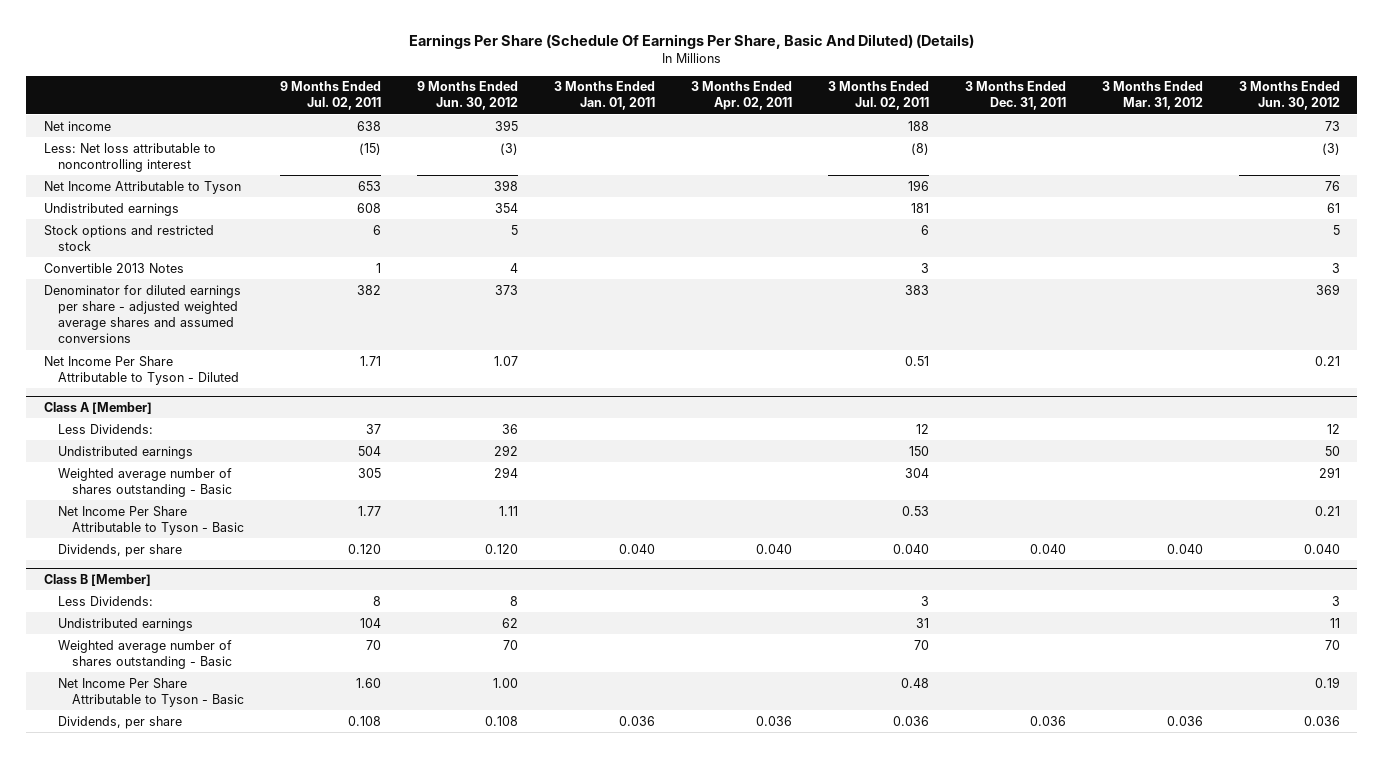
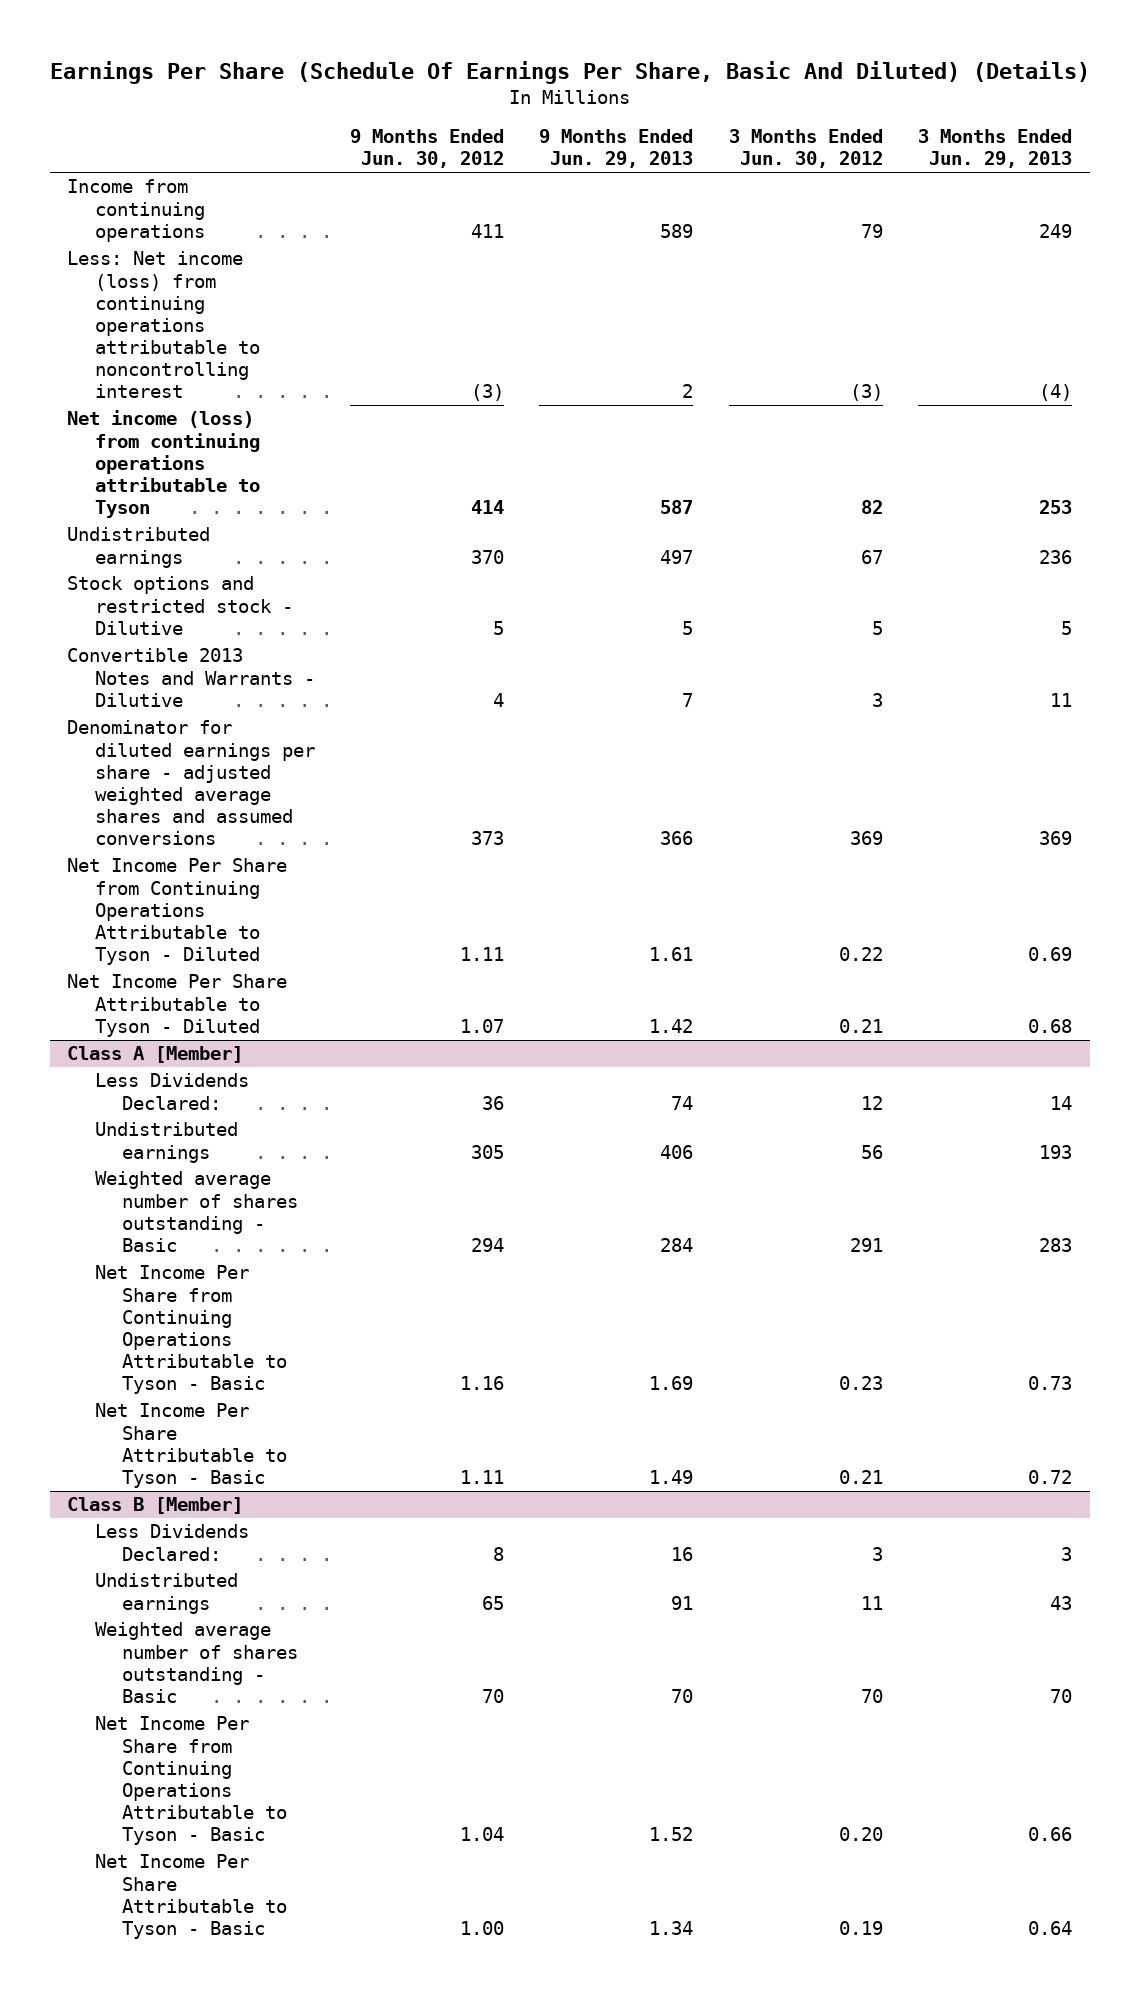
- | 9 Months Ended Jul. 02, 2011 | 9 Months Ended Jun. 30, 2012 | 3 Months Ended Jan. 01, 2011 | 3 Months Ended Apr. 02, 2011 | 3 Months Ended Jul. 02, 2011 | 3 Months Ended Dec. 31, 2011 | 3 Months Ended Mar. 31, 2012 | 3 Months Ended Jun. 30, 2012
+ | 9 Months Ended Jun. 30, 2012 | 9 Months Ended Jun. 29, 2013 | 3 Months Ended Jun. 30, 2012 | 3 Months Ended Jun. 29, 2013
- Net income | 638 | 395 | | | 188 | | | 73
- Less: Net loss attributable to noncontrolling interest | (15) | (3) | | | (8) | | | (3)
- Net Income Attributable to Tyson | 653 | 398 | | | 196 | | | 76
- Undistributed earnings | 608 | 354 | | | 181 | | | 61
- Stock options and restricted stock | 6 | 5 | | | 6 | | | 5
- Convertible 2013 Notes | 1 | 4 | | | 3 | | | 3
+ Income from continuing operations | 411 | 589 | 79 | 249
+ Less: Net income (loss) from continuing operations attributable to noncontrolling interest | (3) | 2 | (3) | (4)
+ Net income (loss) from continuing operations attributable to Tyson | 414 | 587 | 82 | 253
+ Undistributed earnings | 370 | 497 | 67 | 236
+ Stock options and restricted stock - Dilutive | 5 | 5 | 5 | 5
+ Convertible 2013 Notes and Warrants - Dilutive | 4 | 7 | 3 | 11
+ Net Income Per Share from Continuing Operations Attributable to Tyson - Diluted | 1.11 | 1.61 | 0.22 | 0.69
@ Class A [Member]
- Less Dividends: | 37 | 36 | | | 12 | | | 12
- Undistributed earnings | 504 | 292 | | | 150 | | | 50
+ Less Dividends Declared: | 36 | 74 | 12 | 14
+ Undistributed earnings | 305 | 406 | 56 | 193
+ Net Income Per Share from Continuing Operations Attributable to Tyson - Basic | 1.16 | 1.69 | 0.23 | 0.73
- Dividends, per share | 0.120 | 0.120 | 0.040 | 0.040 | 0.040 | 0.040 | 0.040 | 0.040
@ Class B [Member]
- Less Dividends: | 8 | 8 | | | 3 | | | 3
- Undistributed earnings | 104 | 62 | | | 31 | | | 11
+ Less Dividends Declared: | 8 | 16 | 3 | 3
+ Undistributed earnings | 65 | 91 | 11 | 43
+ Net Income Per Share from Continuing Operations Attributable to Tyson - Basic | 1.04 | 1.52 | 0.20 | 0.66
- Dividends, per share | 0.108 | 0.108 | 0.036 | 0.036 | 0.036 | 0.036 | 0.036 | 0.036

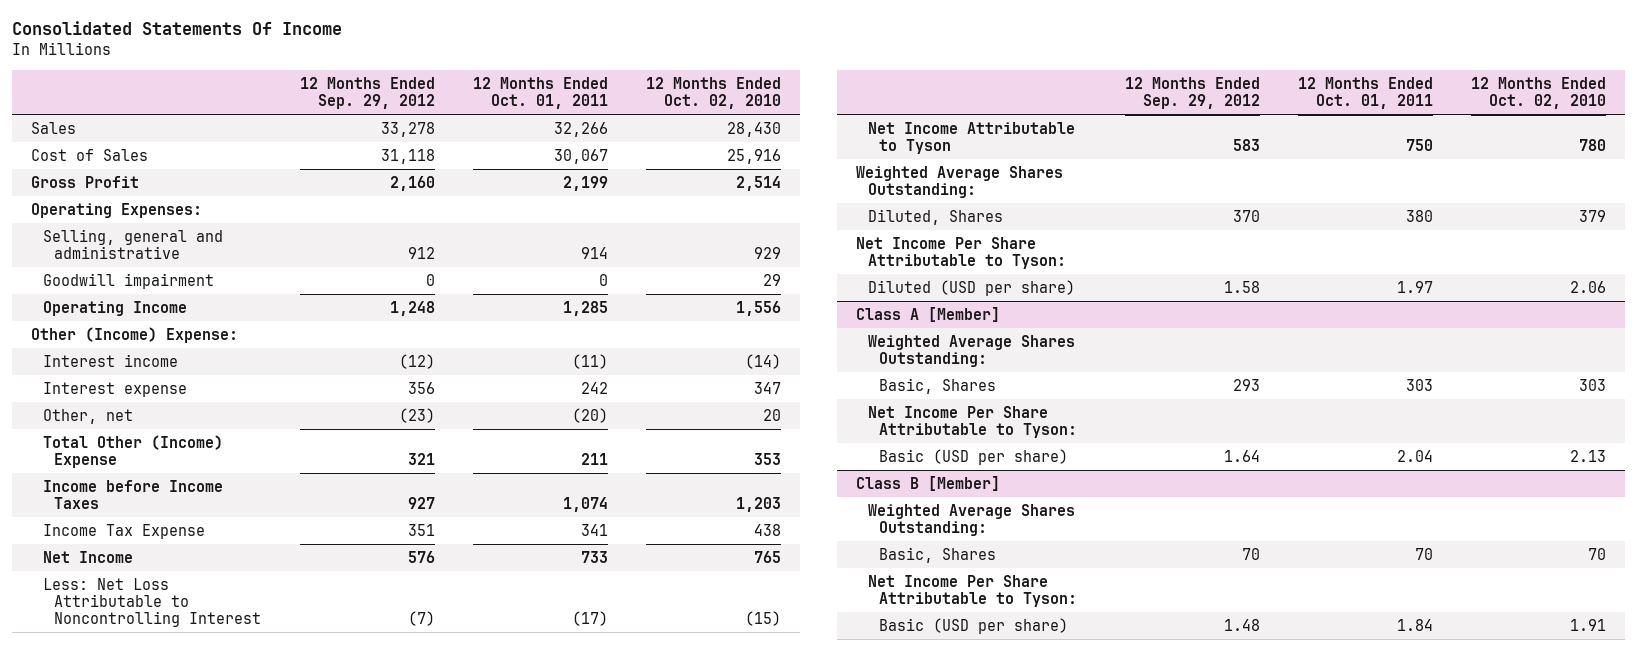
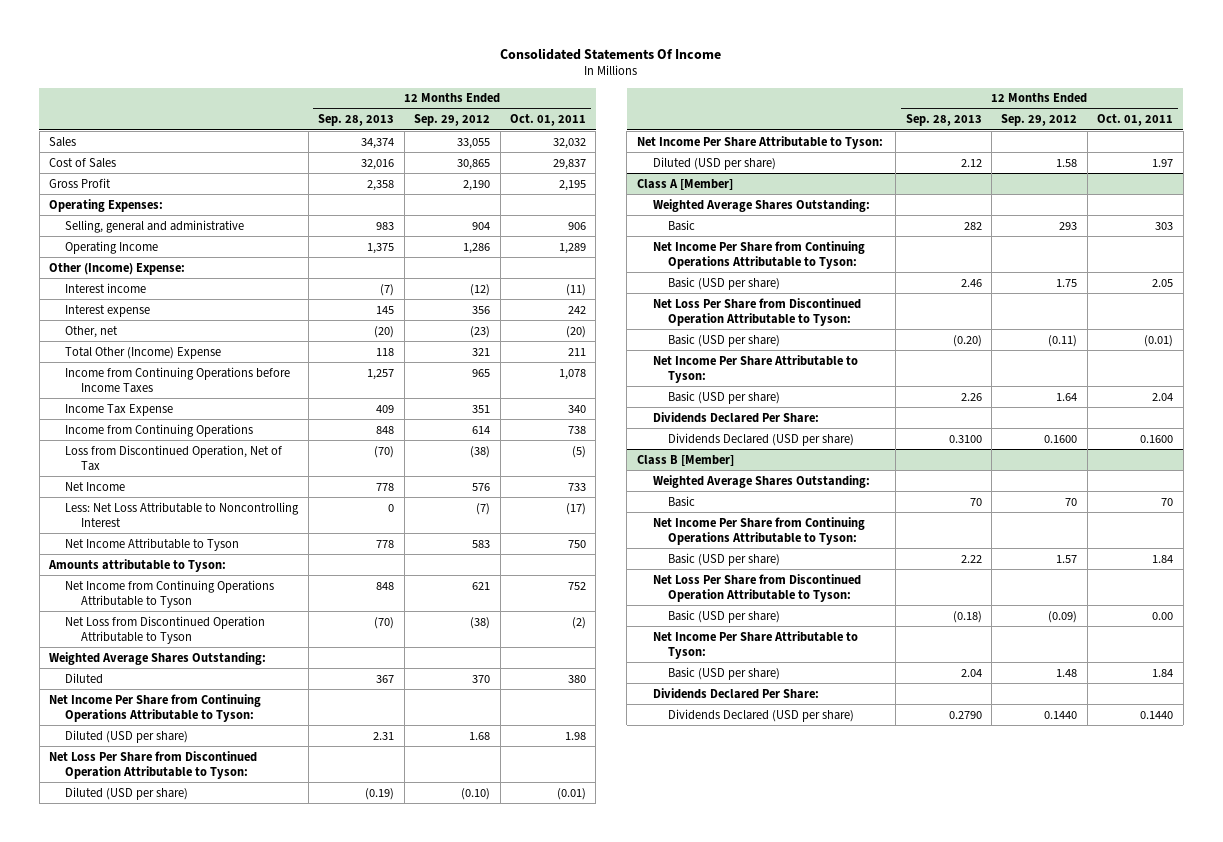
- | 12 Months Ended Sep. 29, 2012 | 12 Months Ended Oct. 01, 2011 | 12 Months Ended Oct. 02, 2010
+ | 12 Months Ended Sep. 28, 2013 | 12 Months Ended Sep. 29, 2012 | 12 Months Ended Oct. 01, 2011
- Sales | 33,278 | 32,266 | 28,430
- Cost of Sales | 31,118 | 30,067 | 25,916
- Gross Profit | 2,160 | 2,199 | 2,514
+ Sales | 34,374 | 33,055 | 32,032
+ Cost of Sales | 32,016 | 30,865 | 29,837
+ Gross Profit | 2,358 | 2,190 | 2,195
- Selling, general and administrative | 912 | 914 | 929
- Goodwill impairment | 0 | 0 | 29
- Operating Income | 1,248 | 1,285 | 1,556
+ Selling, general and administrative | 983 | 904 | 906
+ Operating Income | 1,375 | 1,286 | 1,289
- Income before Income Taxes | 927 | 1,074 | 1,203
- Income Tax Expense | 351 | 341 | 438
+ Income from Continuing Operations before Income Taxes | 1,257 | 965 | 1,078
+ Income Tax Expense | 409 | 351 | 340
+ Income from Continuing Operations | 848 | 614 | 738
+ Loss from Discontinued Operation, Net of Tax | (70) | (38) | (5)
+ Amounts attributable to Tyson:
+ Net Income from Continuing Operations Attributable to Tyson | 848 | 621 | 752
+ Net Loss from Discontinued Operation Attributable to Tyson | (70) | (38) | (2)
- Diluted, Shares | 370 | 380 | 379
+ Diluted | 367 | 370 | 380
+ Net Income Per Share from Continuing Operations Attributable to Tyson:
+ Diluted (USD per share) | 2.31 | 1.68 | 1.98
+ Net Loss Per Share from Discontinued Operation Attributable to Tyson:
+ Diluted (USD per share) | (0.19) | (0.10) | (0.01)
@ Class A [Member]
- Basic, Shares | 293 | 303 | 303
+ Basic | 282 | 293 | 303
+ Net Income Per Share from Continuing Operations Attributable to Tyson:
+ Basic (USD per share) | 2.46 | 1.75 | 2.05
+ Net Loss Per Share from Discontinued Operation Attributable to Tyson:
+ Basic (USD per share) | (0.20) | (0.11) | (0.01)
+ Dividends Declared Per Share:
+ Dividends Declared (USD per share) | 0.3100 | 0.1600 | 0.1600
@ Class B [Member]
- Basic, Shares | 70 | 70 | 70
+ Basic | 70 | 70 | 70
+ Net Income Per Share from Continuing Operations Attributable to Tyson:
+ Basic (USD per share) | 2.22 | 1.57 | 1.84
+ Net Loss Per Share from Discontinued Operation Attributable to Tyson:
+ Basic (USD per share) | (0.18) | (0.09) | 0.00
+ Dividends Declared Per Share:
+ Dividends Declared (USD per share) | 0.2790 | 0.1440 | 0.1440

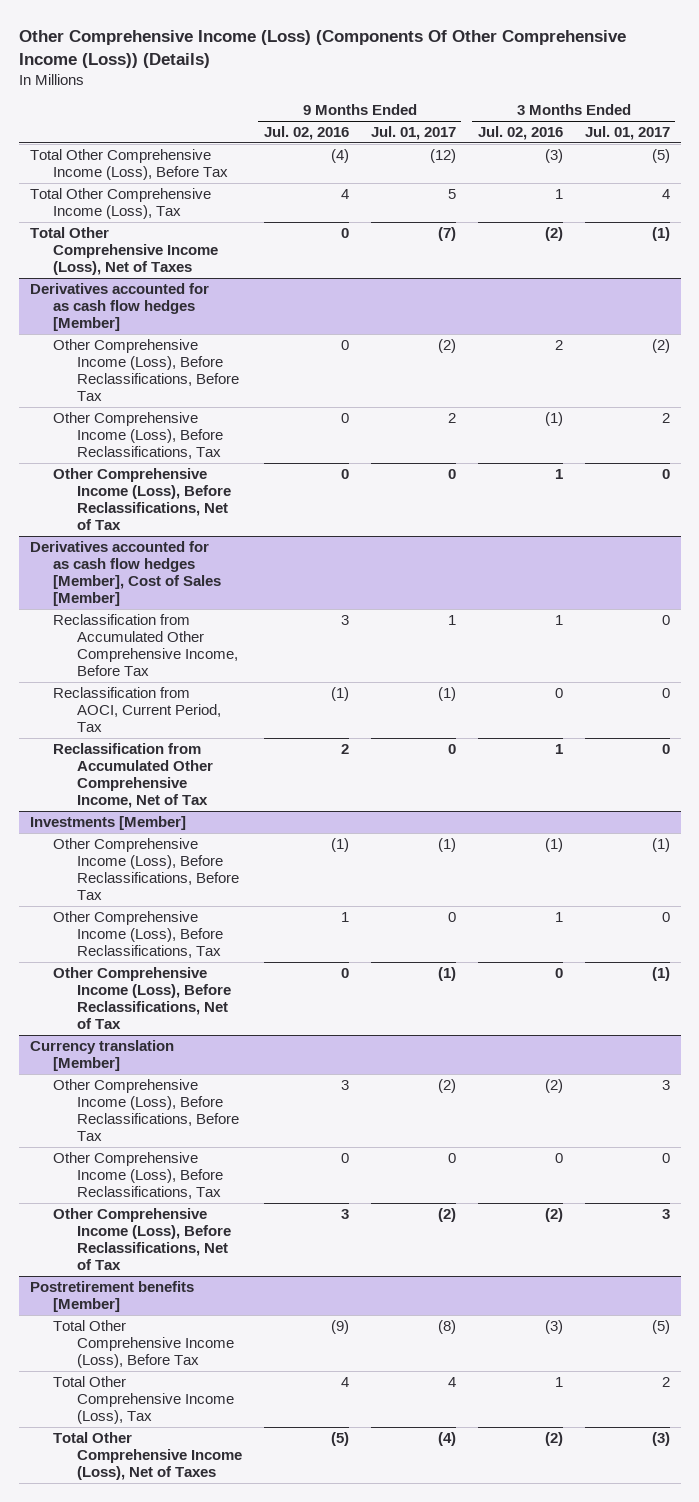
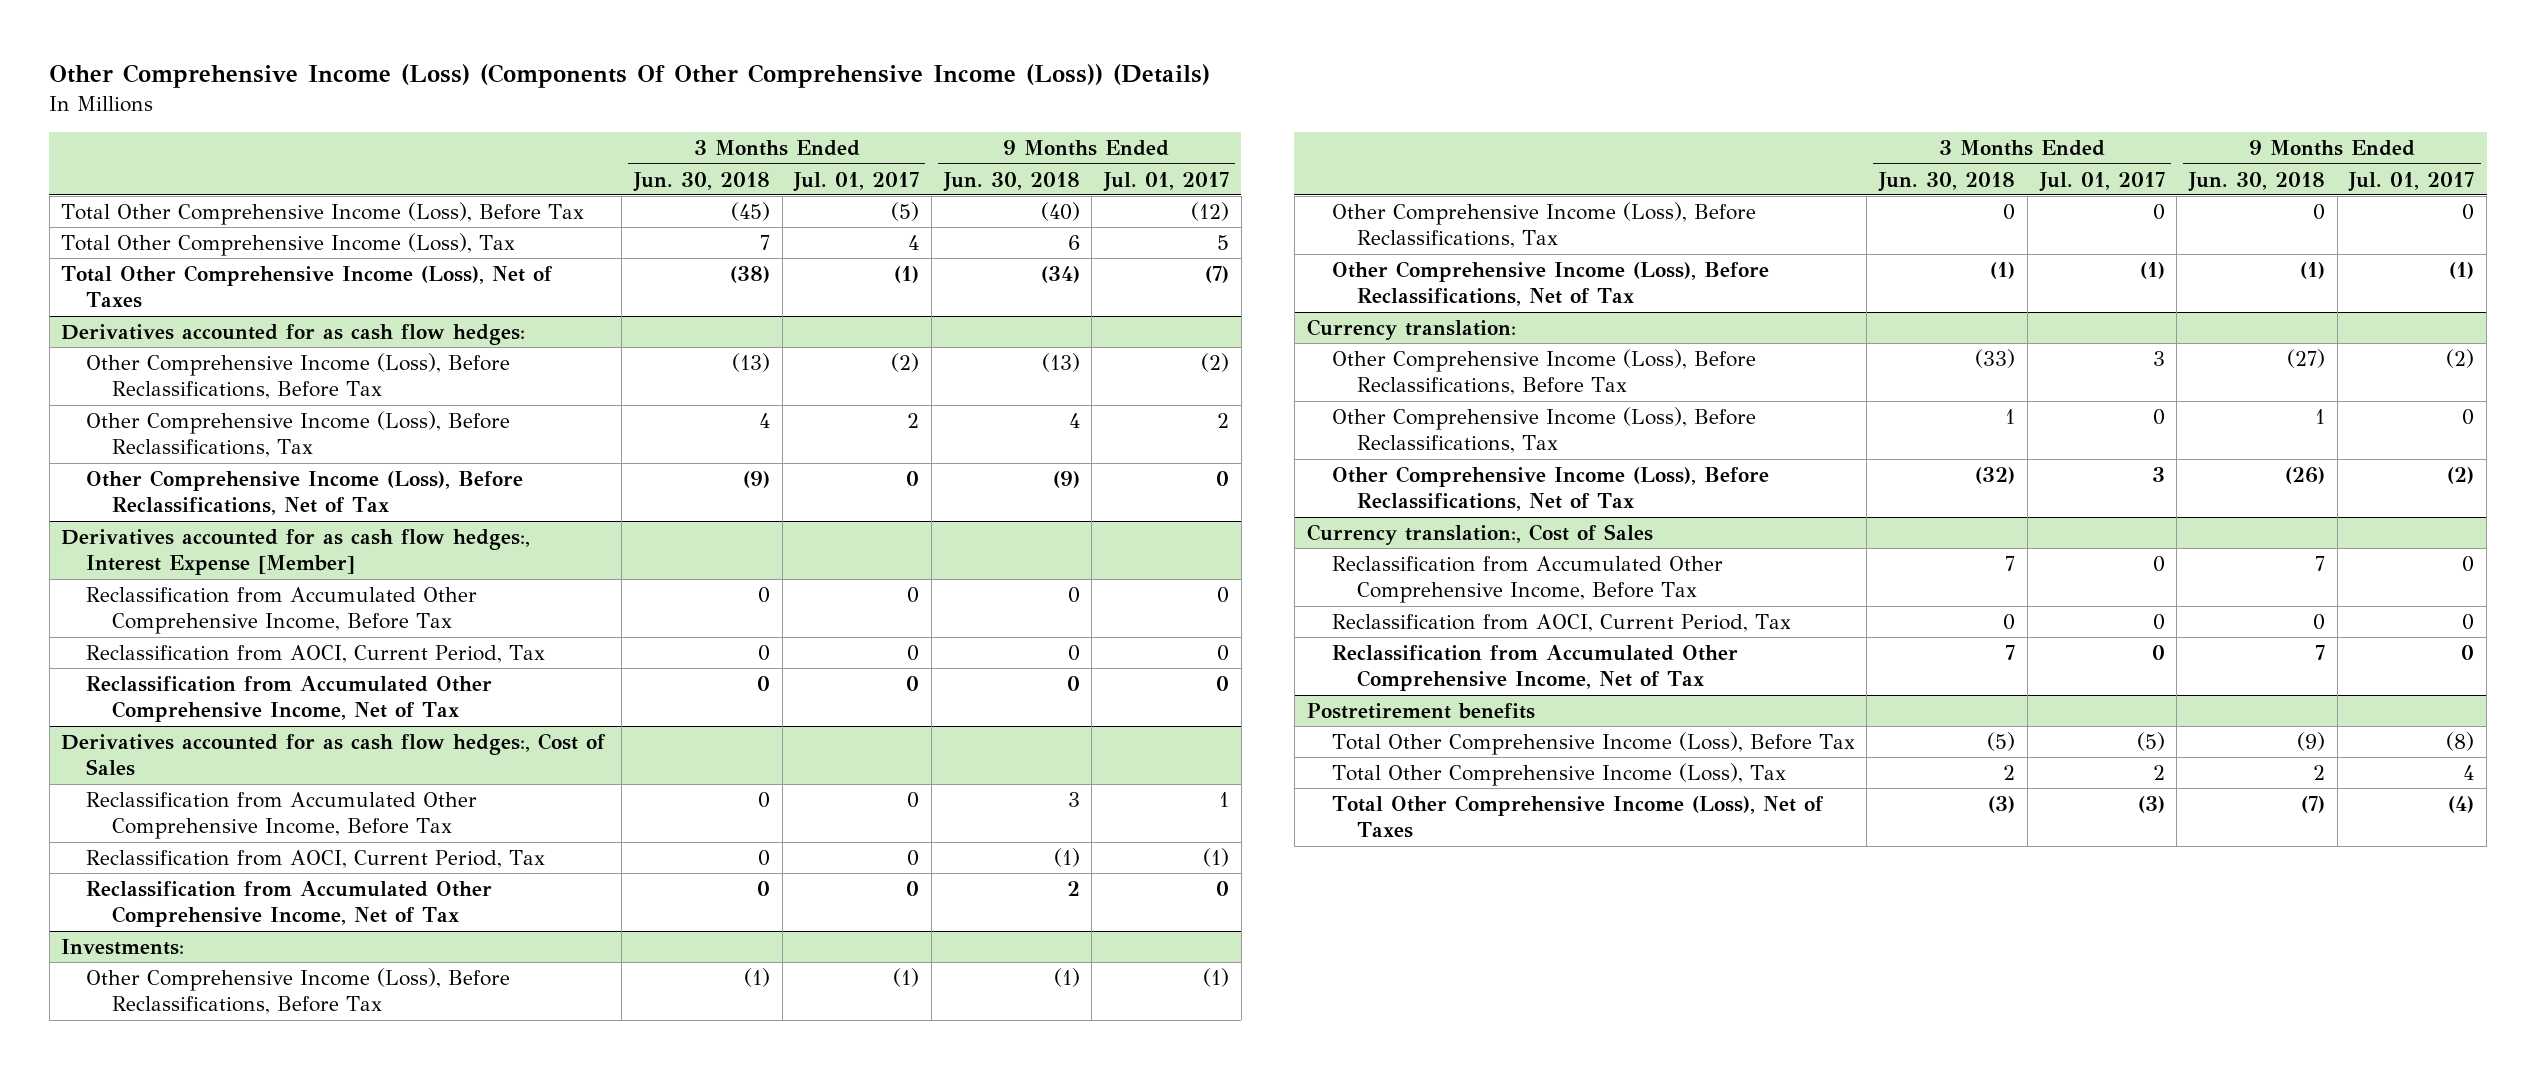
- | 9 Months Ended Jul. 02, 2016 | 9 Months Ended Jul. 01, 2017 | 3 Months Ended Jul. 02, 2016 | 3 Months Ended Jul. 01, 2017
+ | 3 Months Ended Jun. 30, 2018 | 3 Months Ended Jul. 01, 2017 | 9 Months Ended Jun. 30, 2018 | 9 Months Ended Jul. 01, 2017
- Derivatives accounted for as cash flow hedges [Member]
+ Derivatives accounted for as cash flow hedges:
- Derivatives accounted for as cash flow hedges [Member], Cost of Sales [Member]
+ Derivatives accounted for as cash flow hedges:, Interest Expense [Member]
+ Reclassification from Accumulated Other Comprehensive Income, Before Tax | 0 | 0 | 0 | 0
+ Reclassification from AOCI, Current Period, Tax | 0 | 0 | 0 | 0
+ Reclassification from Accumulated Other Comprehensive Income, Net of Tax | 0 | 0 | 0 | 0
+ Derivatives accounted for as cash flow hedges:, Cost of Sales
- Investments [Member]
+ Investments:
- Currency translation [Member]
+ Currency translation:
- Postretirement benefits [Member]
+ Currency translation:, Cost of Sales
+ Reclassification from Accumulated Other Comprehensive Income, Before Tax | 7 | 0 | 7 | 0
+ Reclassification from AOCI, Current Period, Tax | 0 | 0 | 0 | 0
+ Reclassification from Accumulated Other Comprehensive Income, Net of Tax | 7 | 0 | 7 | 0
+ Postretirement benefits

